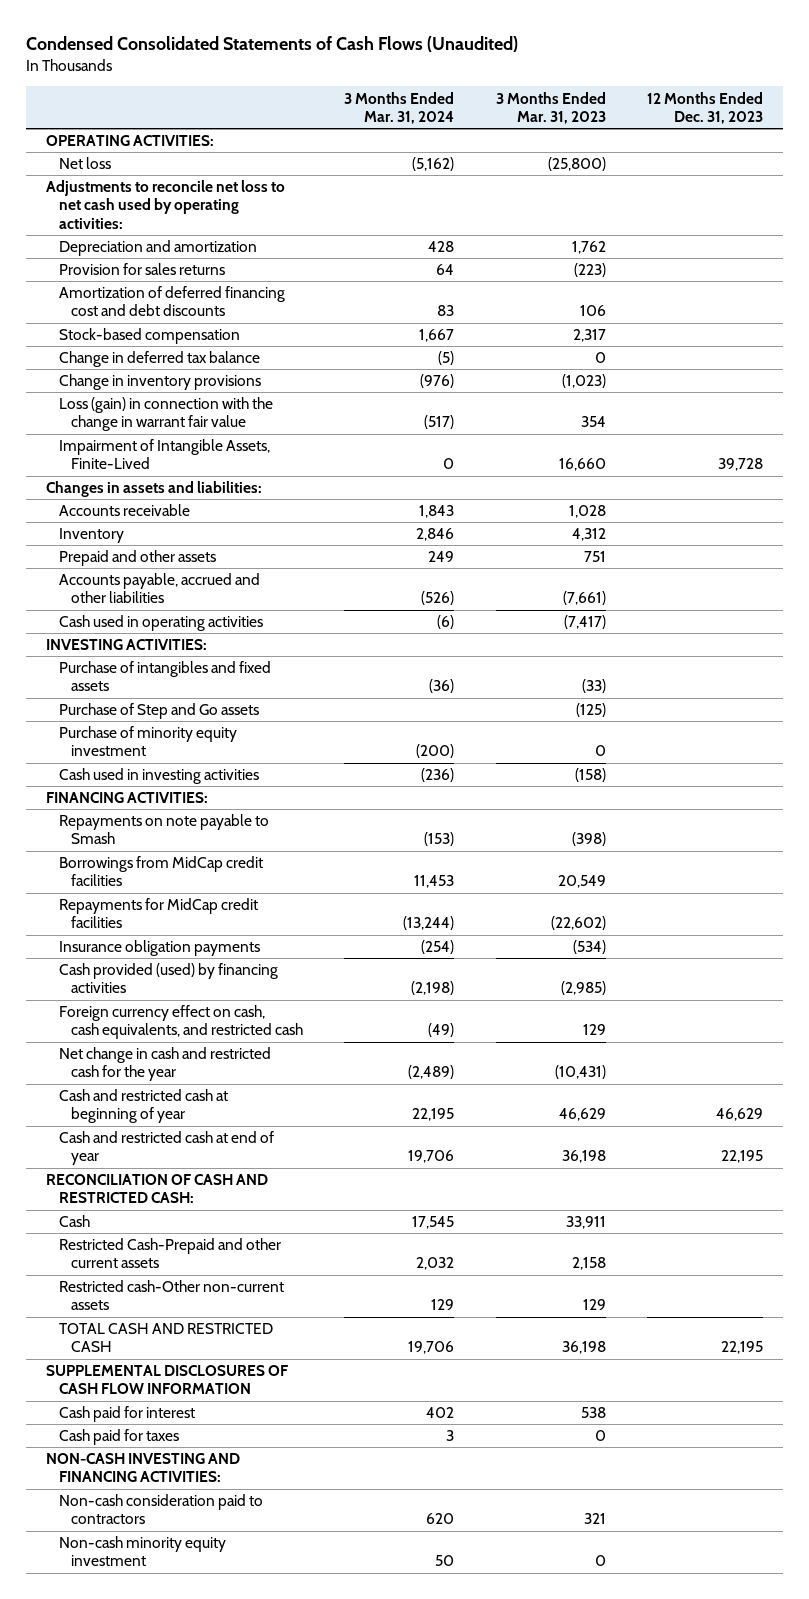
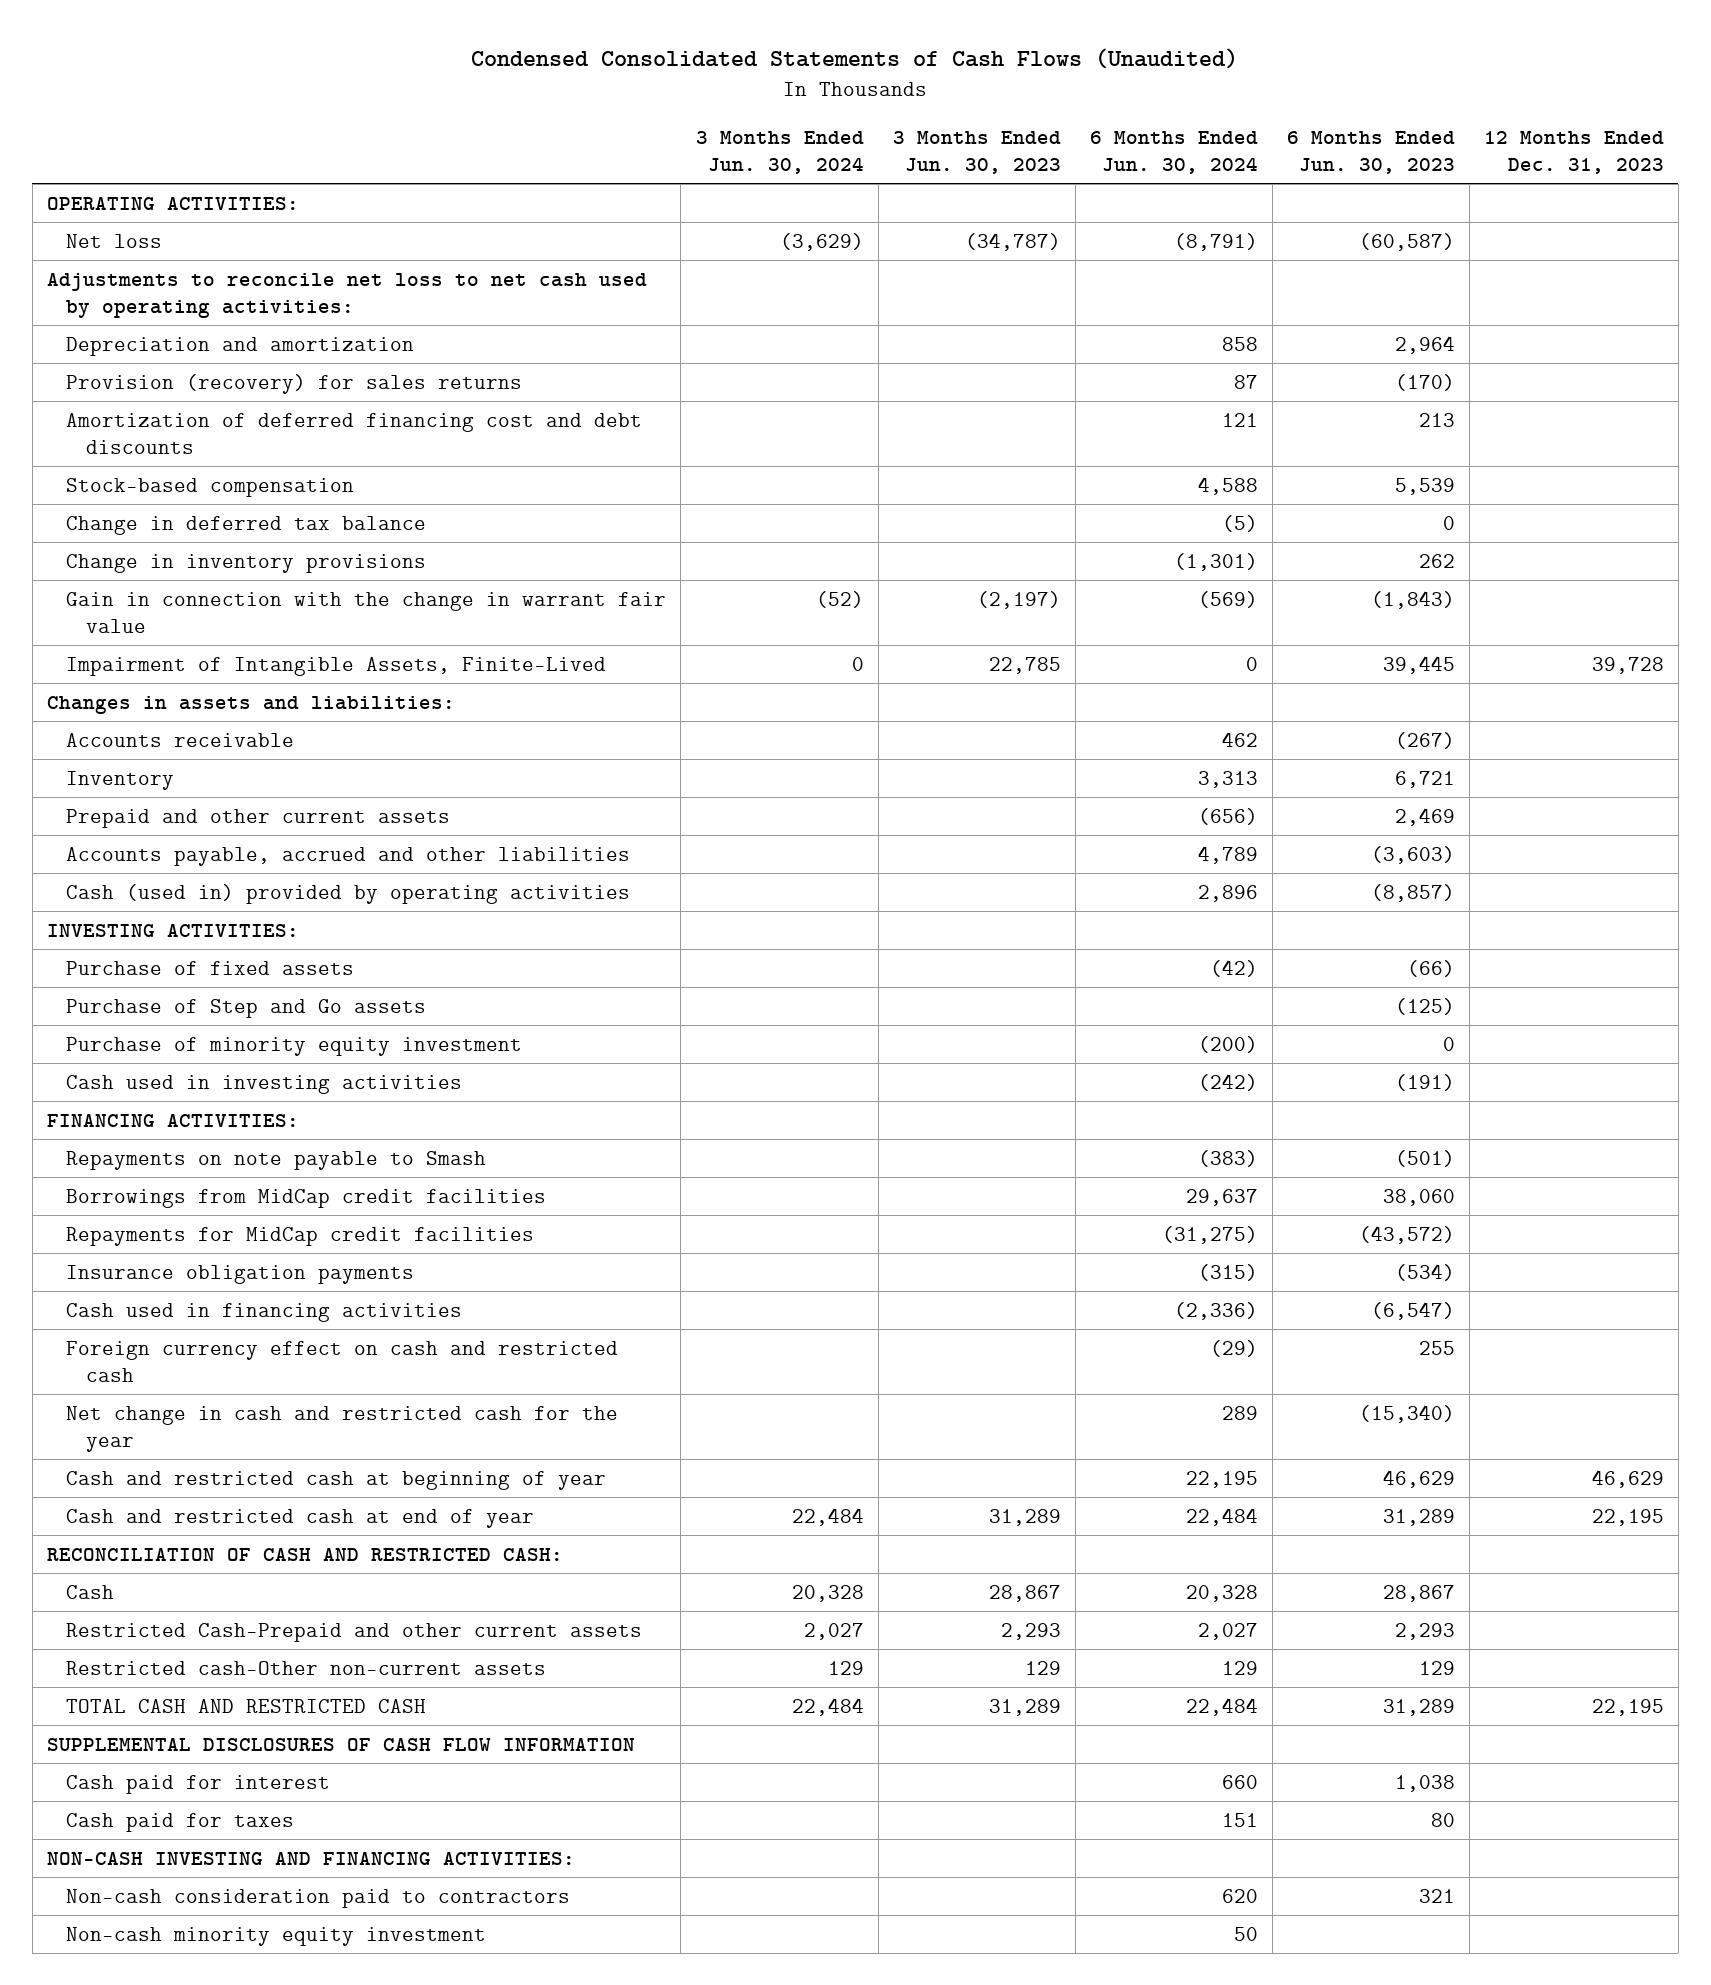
- | 3 Months Ended Mar. 31, 2024 | 3 Months Ended Mar. 31, 2023 | 12 Months Ended Dec. 31, 2023
+ | 3 Months Ended Jun. 30, 2024 | 3 Months Ended Jun. 30, 2023 | 6 Months Ended Jun. 30, 2024 | 6 Months Ended Jun. 30, 2023 | 12 Months Ended Dec. 31, 2023
- Provision for sales returns | 64 | (223) |
+ Provision (recovery) for sales returns | | | 87 | (170) |
- Loss (gain) in connection with the change in warrant fair value | (517) | 354 |
+ Gain in connection with the change in warrant fair value | (52) | (2,197) | (569) | (1,843) |
- Prepaid and other assets | 249 | 751 |
+ Prepaid and other current assets | | | (656) | 2,469 |
- Cash used in operating activities | (6) | (7,417) |
+ Cash (used in) provided by operating activities | | | 2,896 | (8,857) |
- Purchase of intangibles and fixed assets | (36) | (33) |
+ Purchase of fixed assets | | | (42) | (66) |
- Cash provided (used) by financing activities | (2,198) | (2,985) |
- Foreign currency effect on cash, cash equivalents, and restricted cash | (49) | 129 |
+ Cash used in financing activities | | | (2,336) | (6,547) |
+ Foreign currency effect on cash and restricted cash | | | (29) | 255 |

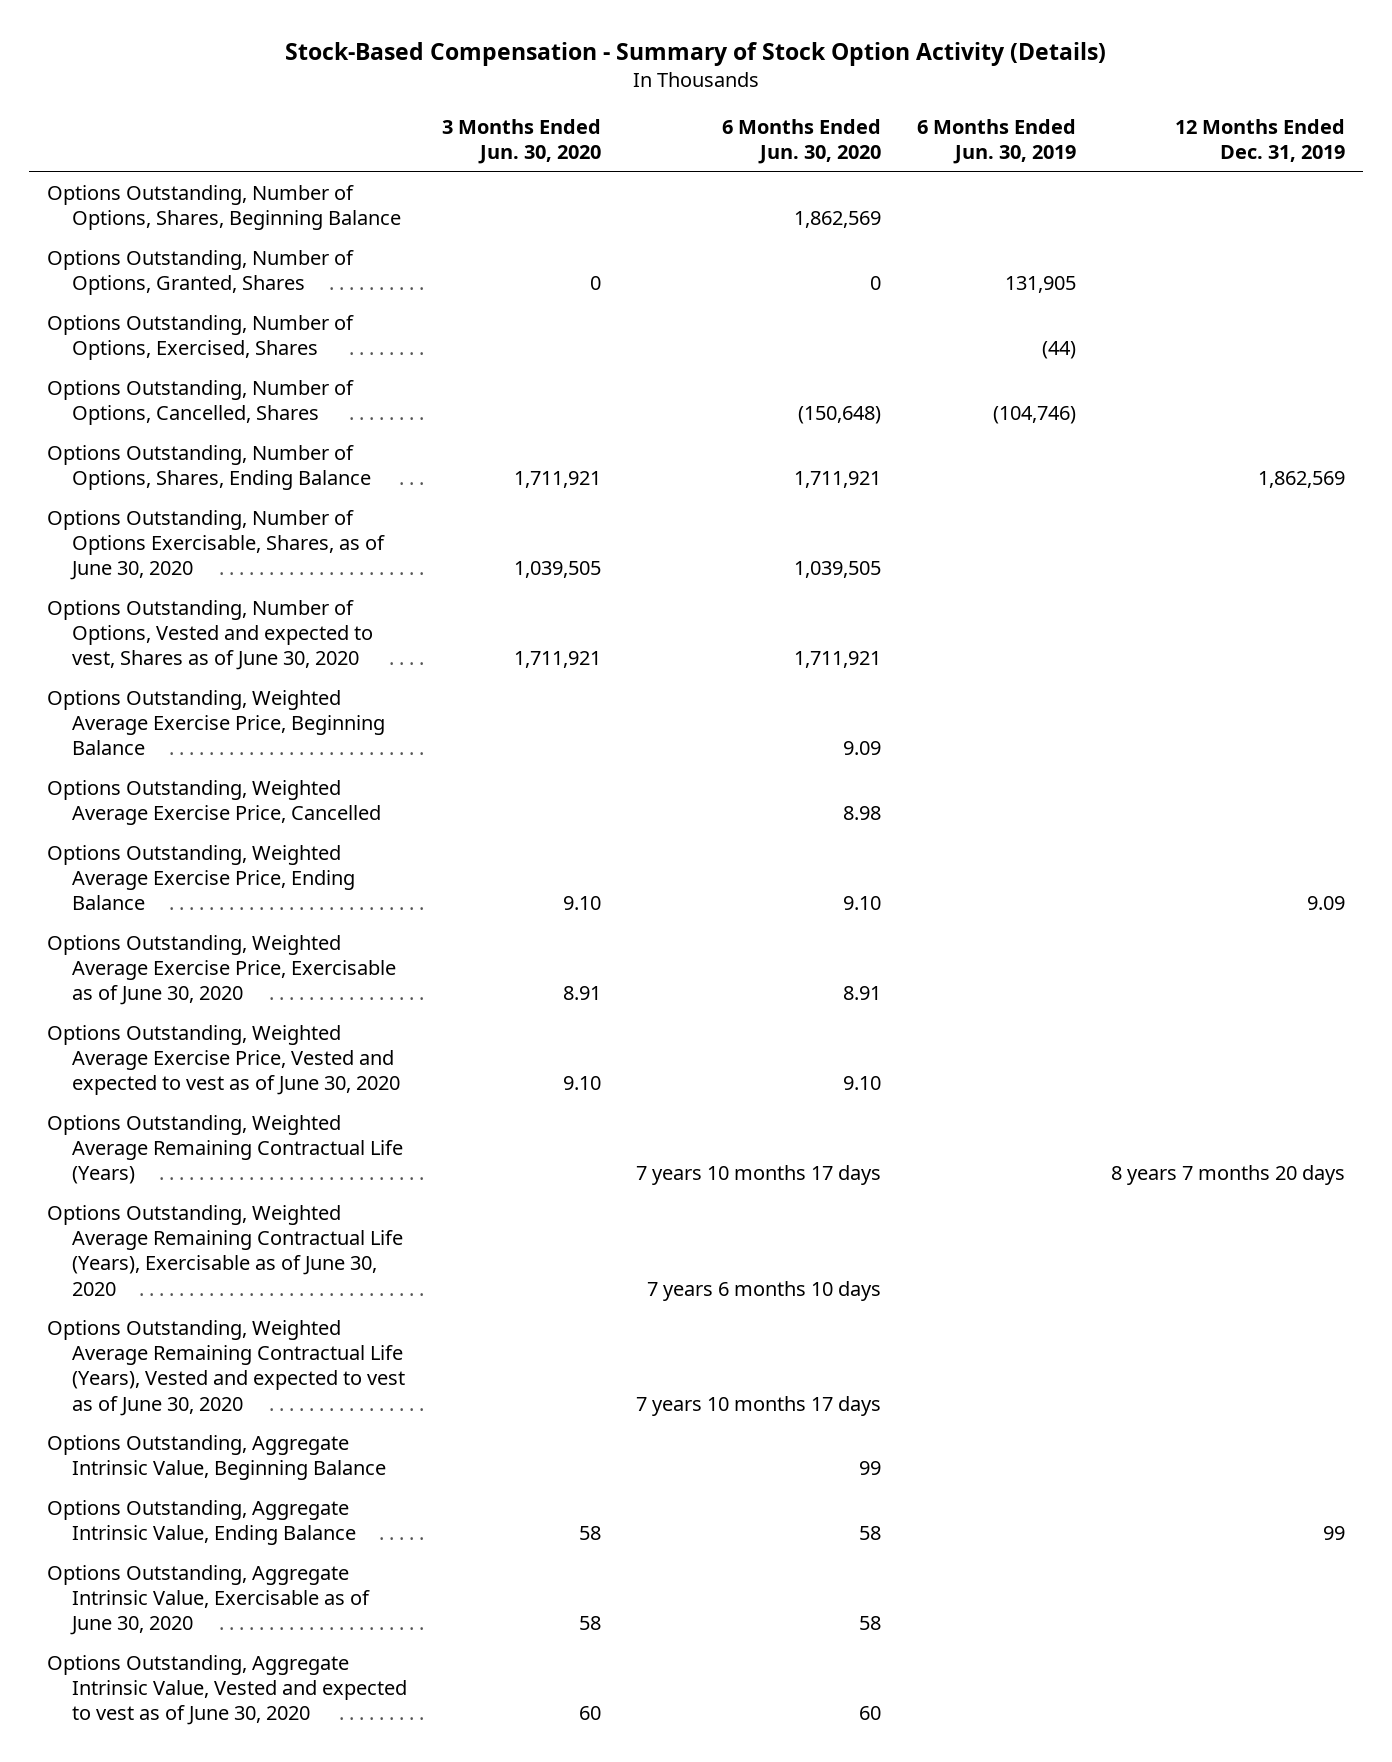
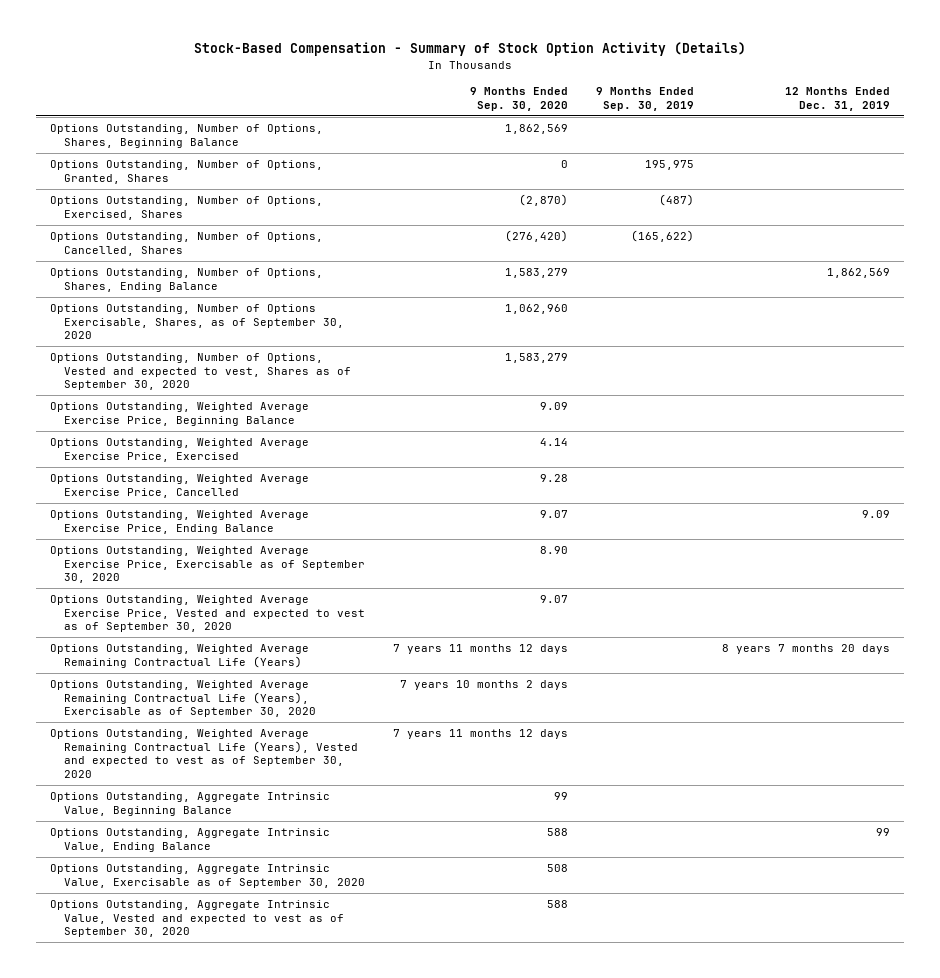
- | 3 Months Ended Jun. 30, 2020 | 6 Months Ended Jun. 30, 2020 | 6 Months Ended Jun. 30, 2019 | 12 Months Ended Dec. 31, 2019
+ | 9 Months Ended Sep. 30, 2020 | 9 Months Ended Sep. 30, 2019 | 12 Months Ended Dec. 31, 2019
- Options Outstanding, Number of Options Exercisable, Shares, as of June 30, 2020 | 1,039,505 | 1,039,505 | |
- Options Outstanding, Number of Options, Vested and expected to vest, Shares as of June 30, 2020 | 1,711,921 | 1,711,921 | |
+ Options Outstanding, Number of Options Exercisable, Shares, as of September 30, 2020 | 1,062,960 | |
+ Options Outstanding, Number of Options, Vested and expected to vest, Shares as of September 30, 2020 | 1,583,279 | |
+ Options Outstanding, Weighted Average Exercise Price, Exercised | 4.14 | |
- Options Outstanding, Weighted Average Exercise Price, Exercisable as of June 30, 2020 | 8.91 | 8.91 | |
- Options Outstanding, Weighted Average Exercise Price, Vested and expected to vest as of June 30, 2020 | 9.10 | 9.10 | |
+ Options Outstanding, Weighted Average Exercise Price, Exercisable as of September 30, 2020 | 8.90 | |
+ Options Outstanding, Weighted Average Exercise Price, Vested and expected to vest as of September 30, 2020 | 9.07 | |
- Options Outstanding, Weighted Average Remaining Contractual Life (Years), Exercisable as of June 30, 2020 | | 7 years 6 months 10 days | |
- Options Outstanding, Weighted Average Remaining Contractual Life (Years), Vested and expected to vest as of June 30, 2020 | | 7 years 10 months 17 days | |
+ Options Outstanding, Weighted Average Remaining Contractual Life (Years), Exercisable as of September 30, 2020 | 7 years 10 months 2 days | |
+ Options Outstanding, Weighted Average Remaining Contractual Life (Years), Vested and expected to vest as of September 30, 2020 | 7 years 11 months 12 days | |
- Options Outstanding, Aggregate Intrinsic Value, Exercisable as of June 30, 2020 | 58 | 58 | |
- Options Outstanding, Aggregate Intrinsic Value, Vested and expected to vest as of June 30, 2020 | 60 | 60 | |
+ Options Outstanding, Aggregate Intrinsic Value, Exercisable as of September 30, 2020 | 508 | |
+ Options Outstanding, Aggregate Intrinsic Value, Vested and expected to vest as of September 30, 2020 | 588 | |

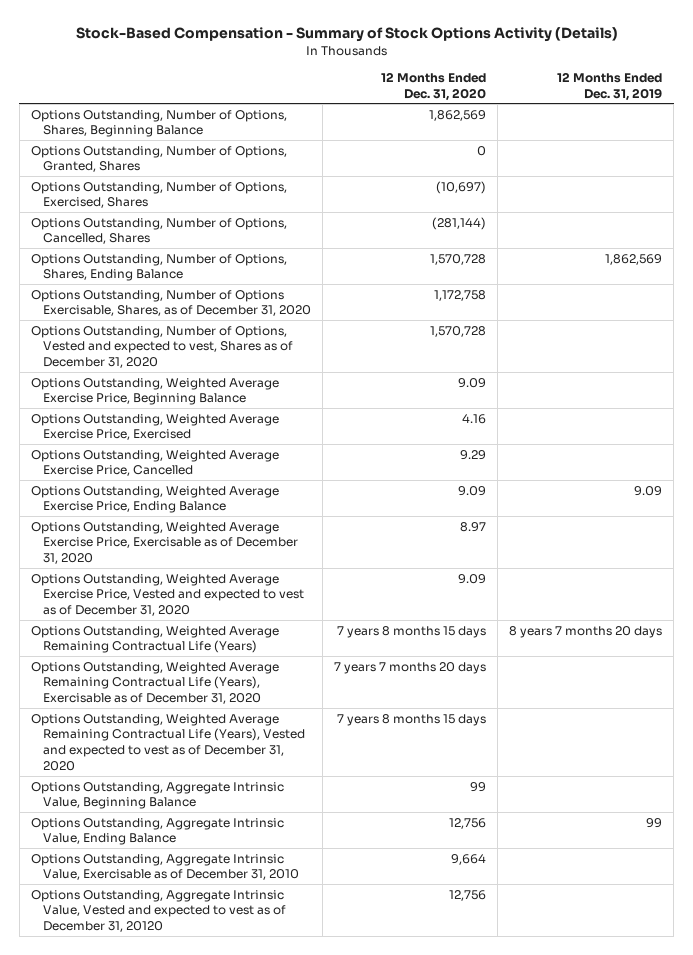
- Stock-Based Compensation - Summary of Stock Option Activity (Details)
+ Stock-Based Compensation - Summary of Stock Options Activity (Details)
- | 9 Months Ended Sep. 30, 2020 | 9 Months Ended Sep. 30, 2019 | 12 Months Ended Dec. 31, 2019
+ | 12 Months Ended Dec. 31, 2020 | 12 Months Ended Dec. 31, 2019
- Options Outstanding, Number of Options Exercisable, Shares, as of September 30, 2020 | 1,062,960 | |
- Options Outstanding, Number of Options, Vested and expected to vest, Shares as of September 30, 2020 | 1,583,279 | |
+ Options Outstanding, Number of Options Exercisable, Shares, as of December 31, 2020 | 1,172,758 |
+ Options Outstanding, Number of Options, Vested and expected to vest, Shares as of December 31, 2020 | 1,570,728 |
- Options Outstanding, Weighted Average Exercise Price, Exercisable as of September 30, 2020 | 8.90 | |
- Options Outstanding, Weighted Average Exercise Price, Vested and expected to vest as of September 30, 2020 | 9.07 | |
+ Options Outstanding, Weighted Average Exercise Price, Exercisable as of December 31, 2020 | 8.97 |
+ Options Outstanding, Weighted Average Exercise Price, Vested and expected to vest as of December 31, 2020 | 9.09 |
- Options Outstanding, Weighted Average Remaining Contractual Life (Years), Exercisable as of September 30, 2020 | 7 years 10 months 2 days | |
- Options Outstanding, Weighted Average Remaining Contractual Life (Years), Vested and expected to vest as of September 30, 2020 | 7 years 11 months 12 days | |
+ Options Outstanding, Weighted Average Remaining Contractual Life (Years), Exercisable as of December 31, 2020 | 7 years 7 months 20 days |
+ Options Outstanding, Weighted Average Remaining Contractual Life (Years), Vested and expected to vest as of December 31, 2020 | 7 years 8 months 15 days |
- Options Outstanding, Aggregate Intrinsic Value, Exercisable as of September 30, 2020 | 508 | |
- Options Outstanding, Aggregate Intrinsic Value, Vested and expected to vest as of September 30, 2020 | 588 | |
+ Options Outstanding, Aggregate Intrinsic Value, Exercisable as of December 31, 2010 | 9,664 |
+ Options Outstanding, Aggregate Intrinsic Value, Vested and expected to vest as of December 31, 20120 | 12,756 |

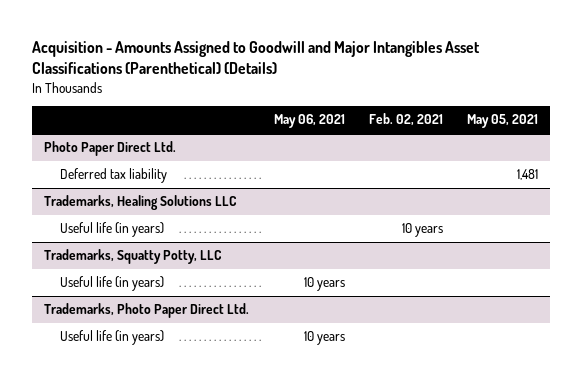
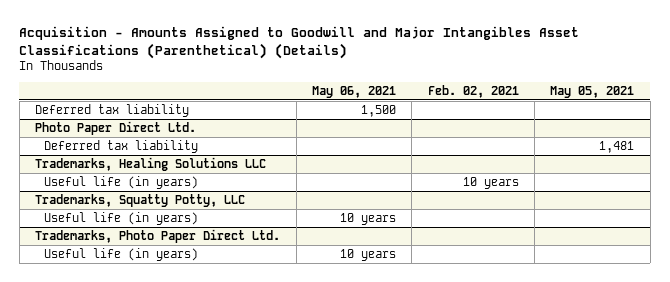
+ Deferred tax liability | 1,500 | |

